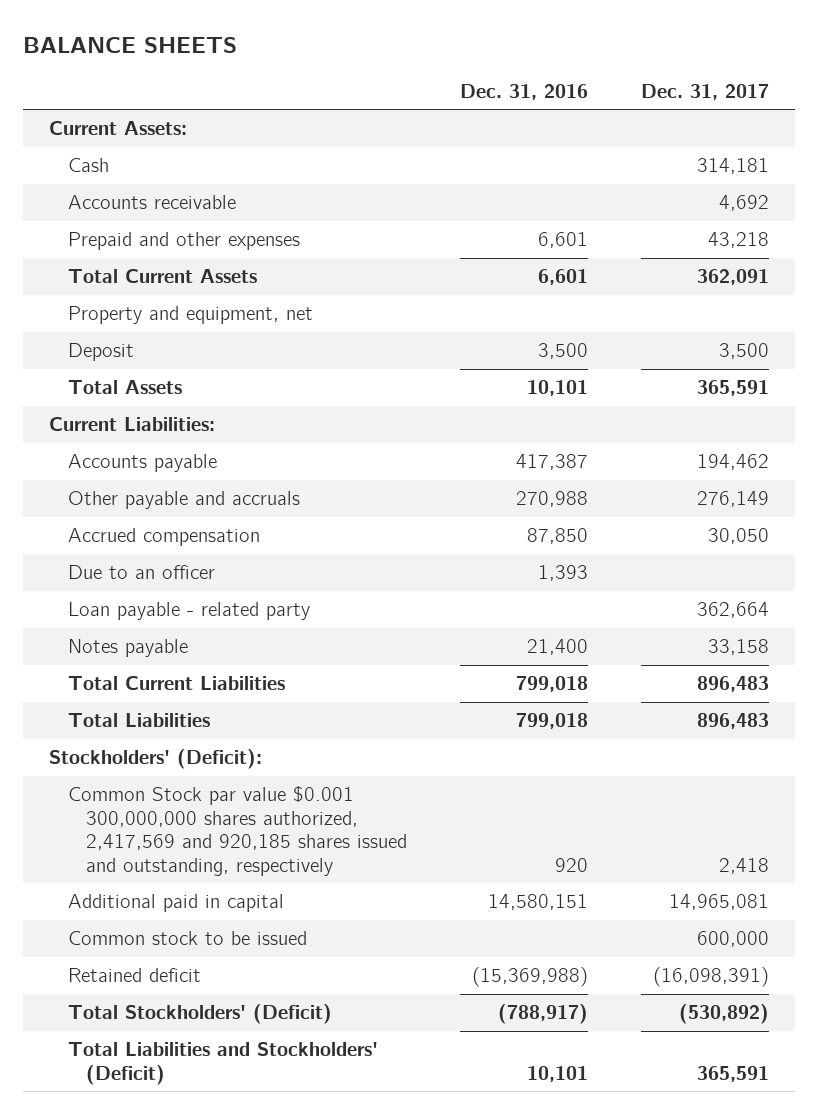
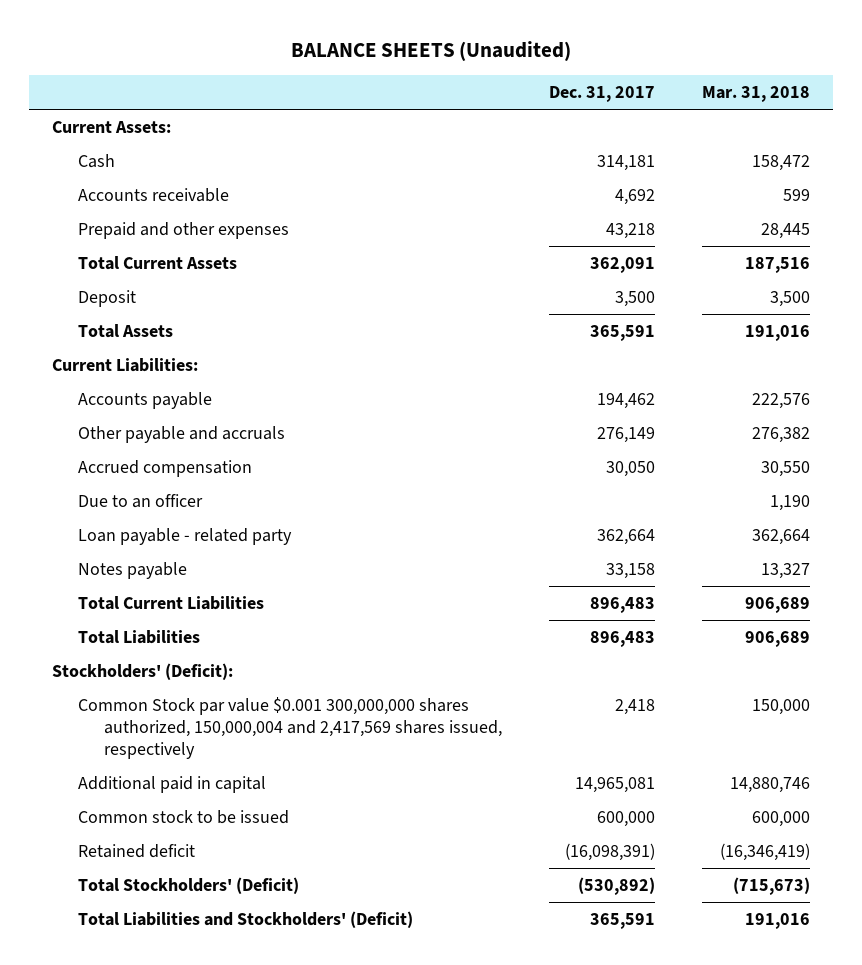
- BALANCE SHEETS
+ BALANCE SHEETS (Unaudited)
- | Dec. 31, 2016 | Dec. 31, 2017
+ | Dec. 31, 2017 | Mar. 31, 2018
- Property and equipment, net
- Common Stock par value $0.001 300,000,000 shares authorized, 2,417,569 and 920,185 shares issued and outstanding, respectively | 920 | 2,418
+ Common Stock par value $0.001 300,000,000 shares authorized, 150,000,004 and 2,417,569 shares issued, respectively | 2,418 | 150,000

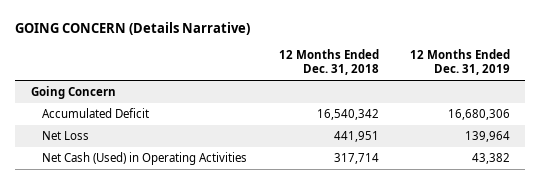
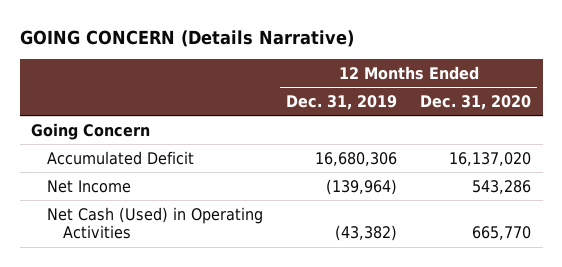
- | 12 Months Ended Dec. 31, 2018 | 12 Months Ended Dec. 31, 2019
+ | 12 Months Ended Dec. 31, 2019 | 12 Months Ended Dec. 31, 2020
- Net Loss | 441,951 | 139,964
- Net Cash (Used) in Operating Activities | 317,714 | 43,382
+ Net Income | (139,964) | 543,286
+ Net Cash (Used) in Operating Activities | (43,382) | 665,770

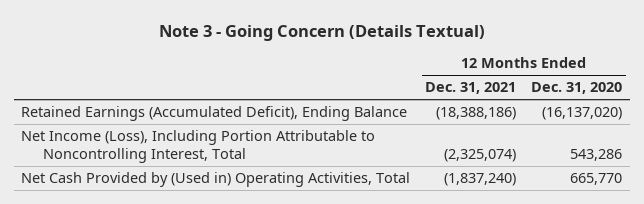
- GOING CONCERN (Details Narrative)
+ Note 3 - Going Concern (Details Textual)
- | 12 Months Ended Dec. 31, 2019 | 12 Months Ended Dec. 31, 2020
+ | 12 Months Ended Dec. 31, 2021 | 12 Months Ended Dec. 31, 2020
- Going Concern
- Accumulated Deficit | 16,680,306 | 16,137,020
- Net Income | (139,964) | 543,286
- Net Cash (Used) in Operating Activities | (43,382) | 665,770
+ Retained Earnings (Accumulated Deficit), Ending Balance | (18,388,186) | (16,137,020)
+ Net Income (Loss), Including Portion Attributable to Noncontrolling Interest, Total | (2,325,074) | 543,286
+ Net Cash Provided by (Used in) Operating Activities, Total | (1,837,240) | 665,770

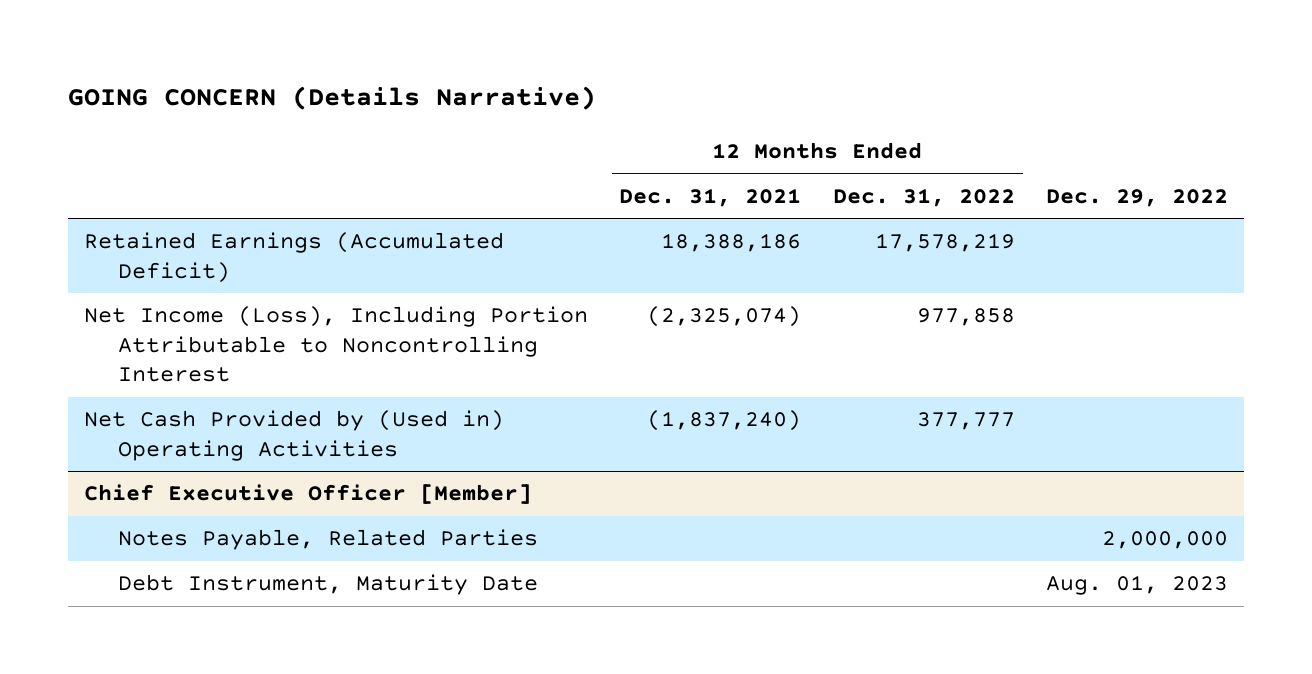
- Note 3 - Going Concern (Details Textual)
+ GOING CONCERN (Details Narrative)
- | 12 Months Ended Dec. 31, 2021 | 12 Months Ended Dec. 31, 2020
+ | 12 Months Ended Dec. 31, 2021 | 12 Months Ended Dec. 31, 2022 | Dec. 29, 2022
- Retained Earnings (Accumulated Deficit), Ending Balance | (18,388,186) | (16,137,020)
- Net Income (Loss), Including Portion Attributable to Noncontrolling Interest, Total | (2,325,074) | 543,286
- Net Cash Provided by (Used in) Operating Activities, Total | (1,837,240) | 665,770
+ Retained Earnings (Accumulated Deficit) | 18,388,186 | 17,578,219 |
+ Net Income (Loss), Including Portion Attributable to Noncontrolling Interest | (2,325,074) | 977,858 |
+ Net Cash Provided by (Used in) Operating Activities | (1,837,240) | 377,777 |
+ Chief Executive Officer [Member]
+ Notes Payable, Related Parties | | | 2,000,000
+ Debt Instrument, Maturity Date | | | Aug. 01, 2023

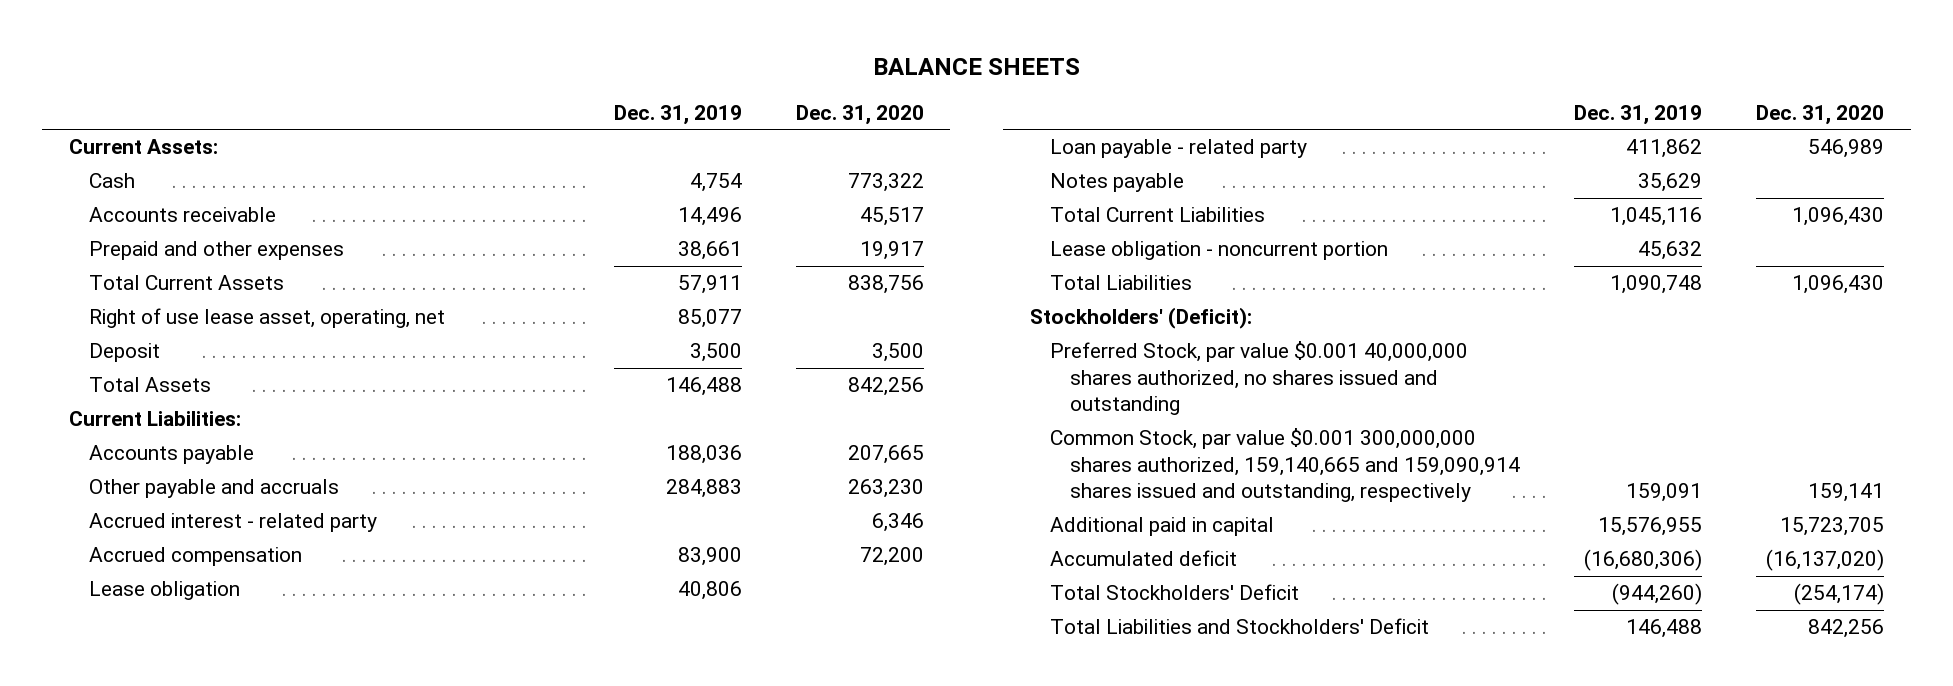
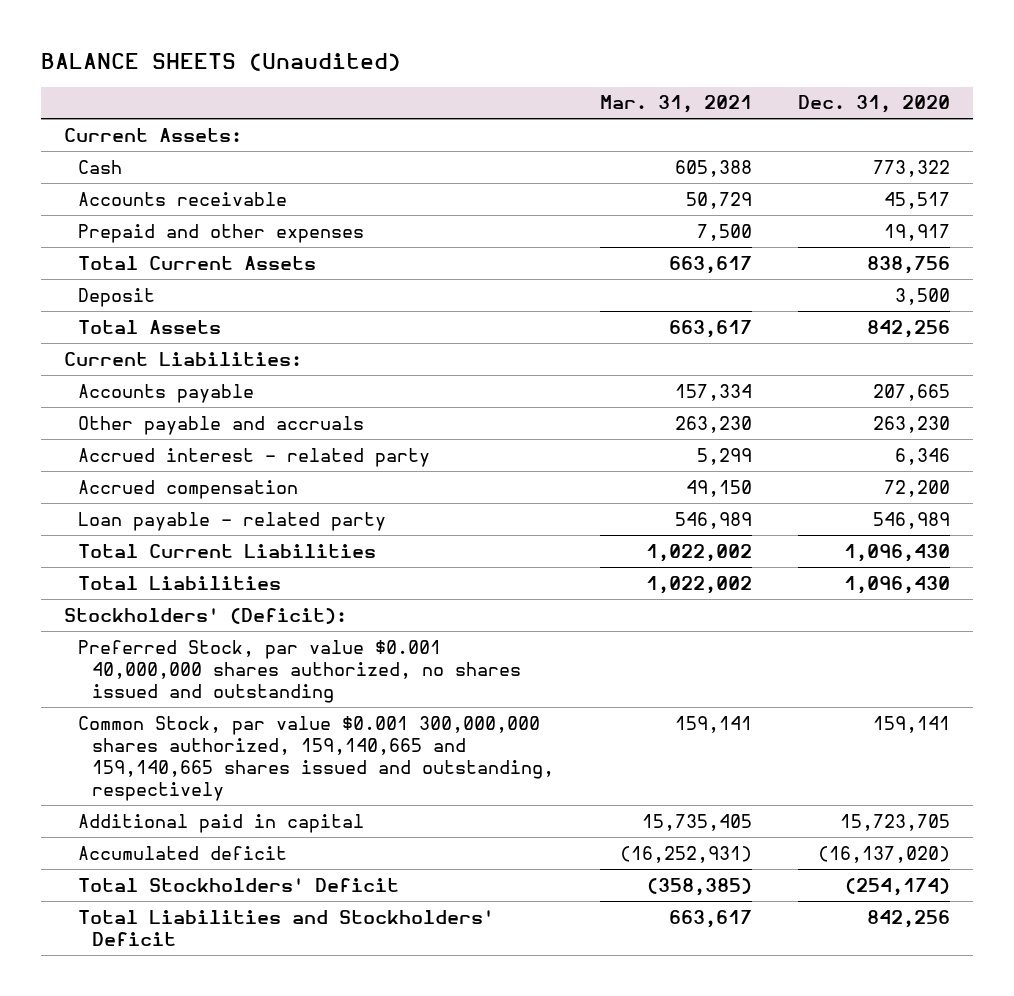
- BALANCE SHEETS
+ BALANCE SHEETS (Unaudited)
- | Dec. 31, 2019 | Dec. 31, 2020
+ | Mar. 31, 2021 | Dec. 31, 2020
- Right of use lease asset, operating, net | 85,077 |
- Lease obligation | 40,806 |
- Notes payable | 35,629 |
- Lease obligation - noncurrent portion | 45,632 |
- Common Stock, par value $0.001 300,000,000 shares authorized, 159,140,665 and 159,090,914 shares issued and outstanding, respectively | 159,091 | 159,141
+ Common Stock, par value $0.001 300,000,000 shares authorized, 159,140,665 and 159,140,665 shares issued and outstanding, respectively | 159,141 | 159,141

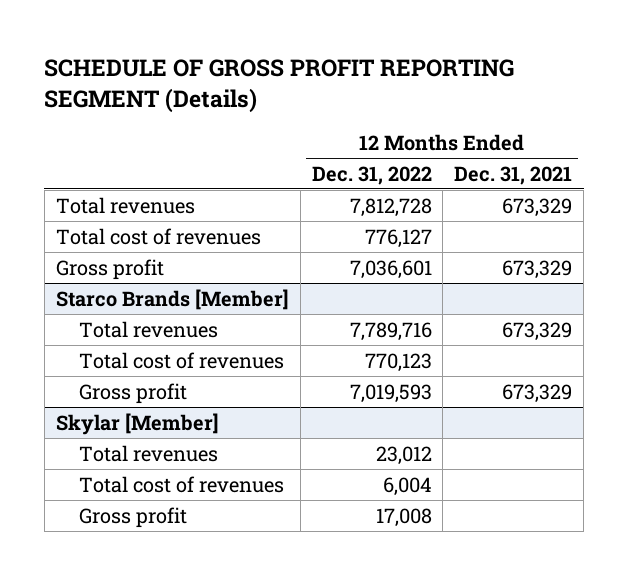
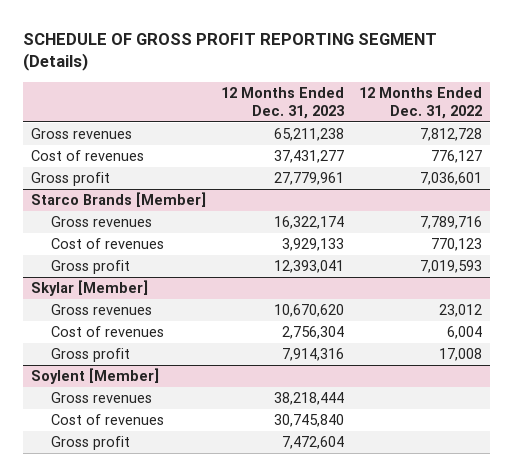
- | 12 Months Ended Dec. 31, 2022 | 12 Months Ended Dec. 31, 2021
+ | 12 Months Ended Dec. 31, 2023 | 12 Months Ended Dec. 31, 2022
- Total revenues | 7,812,728 | 673,329
- Total cost of revenues | 776,127 |
+ Gross revenues | 65,211,238 | 7,812,728
+ Cost of revenues | 37,431,277 | 776,127
@ Starco Brands [Member]
- Total revenues | 7,789,716 | 673,329
- Total cost of revenues | 770,123 |
+ Gross revenues | 16,322,174 | 7,789,716
+ Cost of revenues | 3,929,133 | 770,123
@ Skylar [Member]
- Total revenues | 23,012 |
- Total cost of revenues | 6,004 |
+ Gross revenues | 10,670,620 | 23,012
+ Cost of revenues | 2,756,304 | 6,004
+ Soylent [Member]
+ Gross revenues | 38,218,444 |
+ Cost of revenues | 30,745,840 |
+ Gross profit | 7,472,604 |

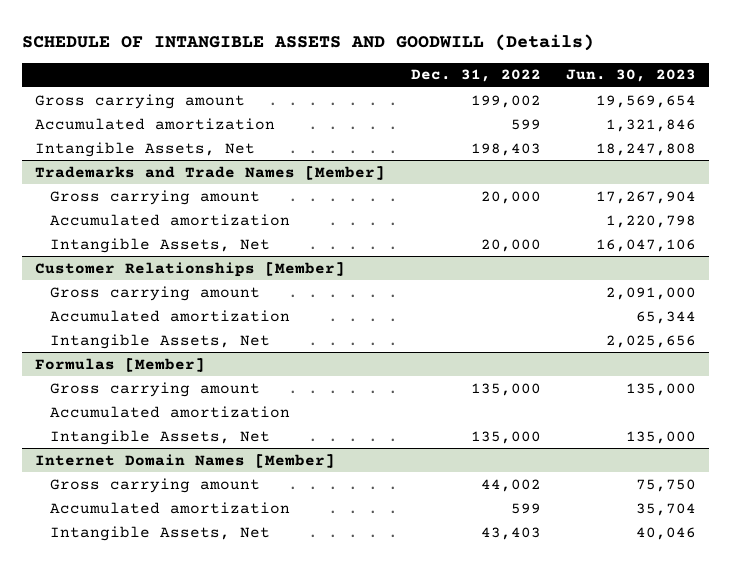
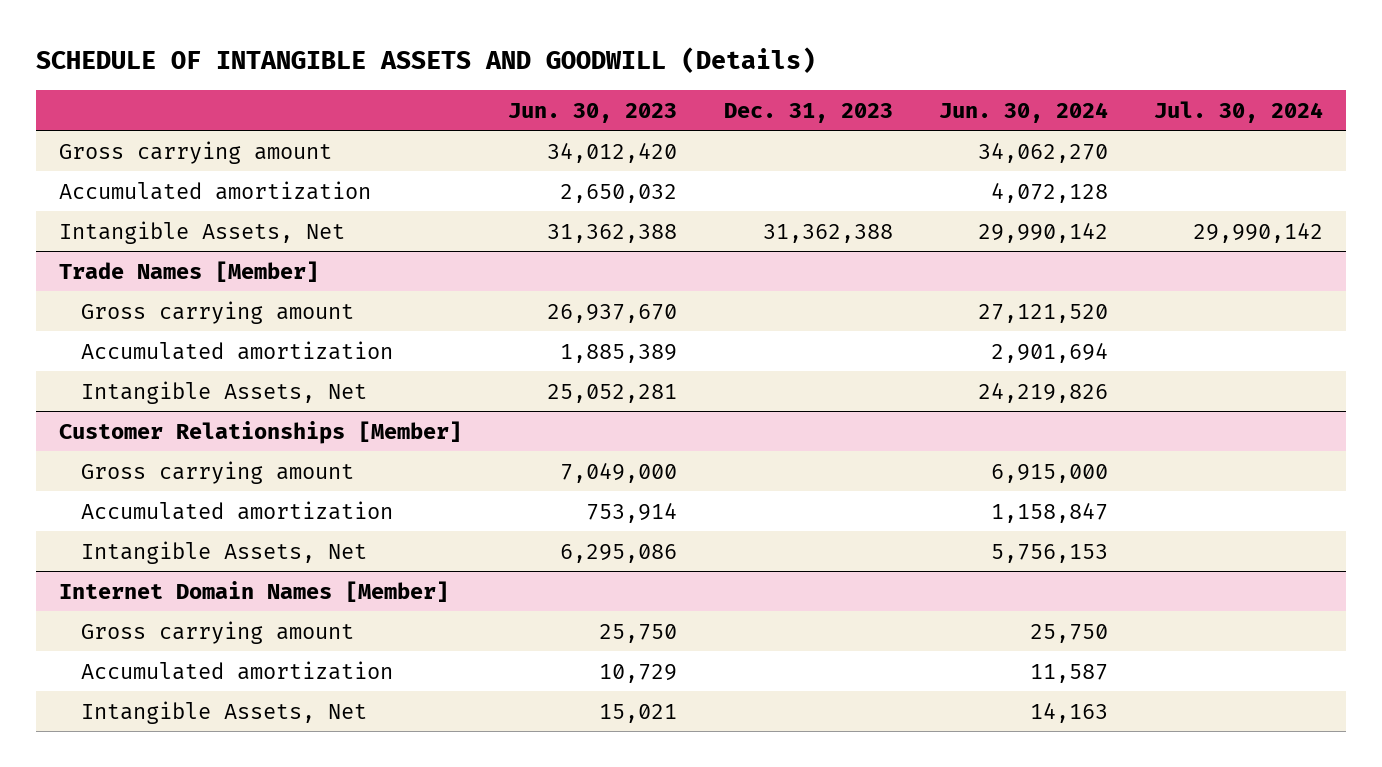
- | Dec. 31, 2022 | Jun. 30, 2023
+ | Jun. 30, 2023 | Dec. 31, 2023 | Jun. 30, 2024 | Jul. 30, 2024
- Gross carrying amount | 199,002 | 19,569,654
- Accumulated amortization | 599 | 1,321,846
- Intangible Assets, Net | 198,403 | 18,247,808
- Trademarks and Trade Names [Member]
- Gross carrying amount | 20,000 | 17,267,904
- Accumulated amortization | | 1,220,798
- Intangible Assets, Net | 20,000 | 16,047,106
+ Gross carrying amount | 34,012,420 | | 34,062,270 |
+ Accumulated amortization | 2,650,032 | | 4,072,128 |
+ Intangible Assets, Net | 31,362,388 | 31,362,388 | 29,990,142 | 29,990,142
+ Trade Names [Member]
+ Gross carrying amount | 26,937,670 | | 27,121,520 |
+ Accumulated amortization | 1,885,389 | | 2,901,694 |
+ Intangible Assets, Net | 25,052,281 | | 24,219,826 |
@ Customer Relationships [Member]
- Gross carrying amount | | 2,091,000
- Accumulated amortization | | 65,344
- Intangible Assets, Net | | 2,025,656
- Formulas [Member]
- Gross carrying amount | 135,000 | 135,000
- Accumulated amortization
- Intangible Assets, Net | 135,000 | 135,000
@ Customer Relationships [Member]
+ Gross carrying amount | 7,049,000 | | 6,915,000 |
+ Accumulated amortization | 753,914 | | 1,158,847 |
+ Intangible Assets, Net | 6,295,086 | | 5,756,153 |
@ Internet Domain Names [Member]
- Gross carrying amount | 44,002 | 75,750
- Accumulated amortization | 599 | 35,704
- Intangible Assets, Net | 43,403 | 40,046
+ Gross carrying amount | 25,750 | | 25,750 |
+ Accumulated amortization | 10,729 | | 11,587 |
+ Intangible Assets, Net | 15,021 | | 14,163 |

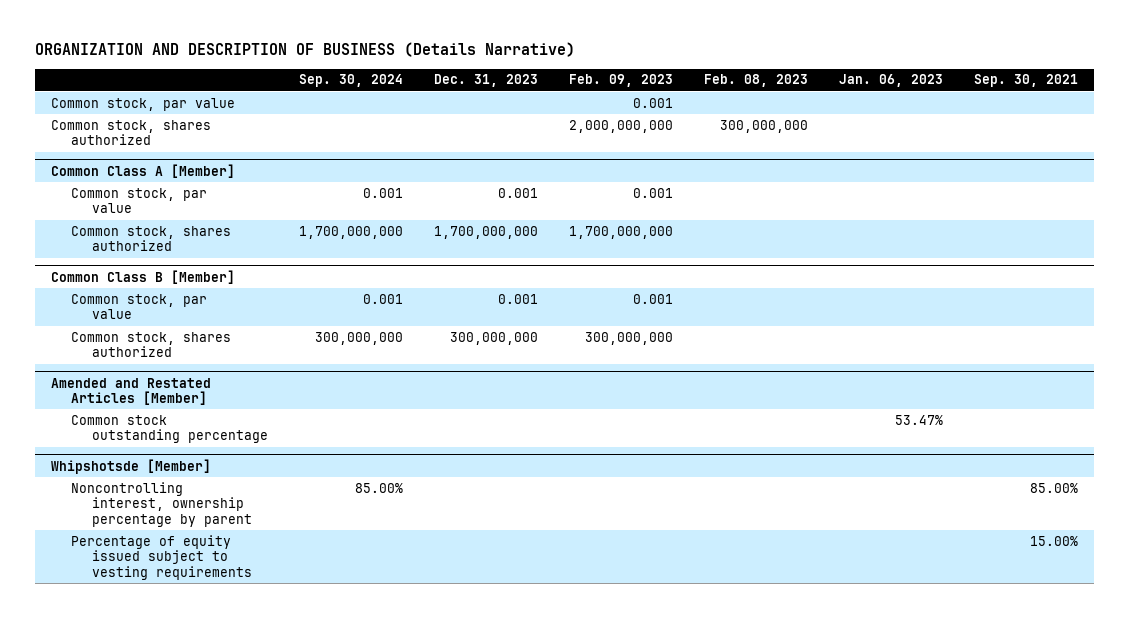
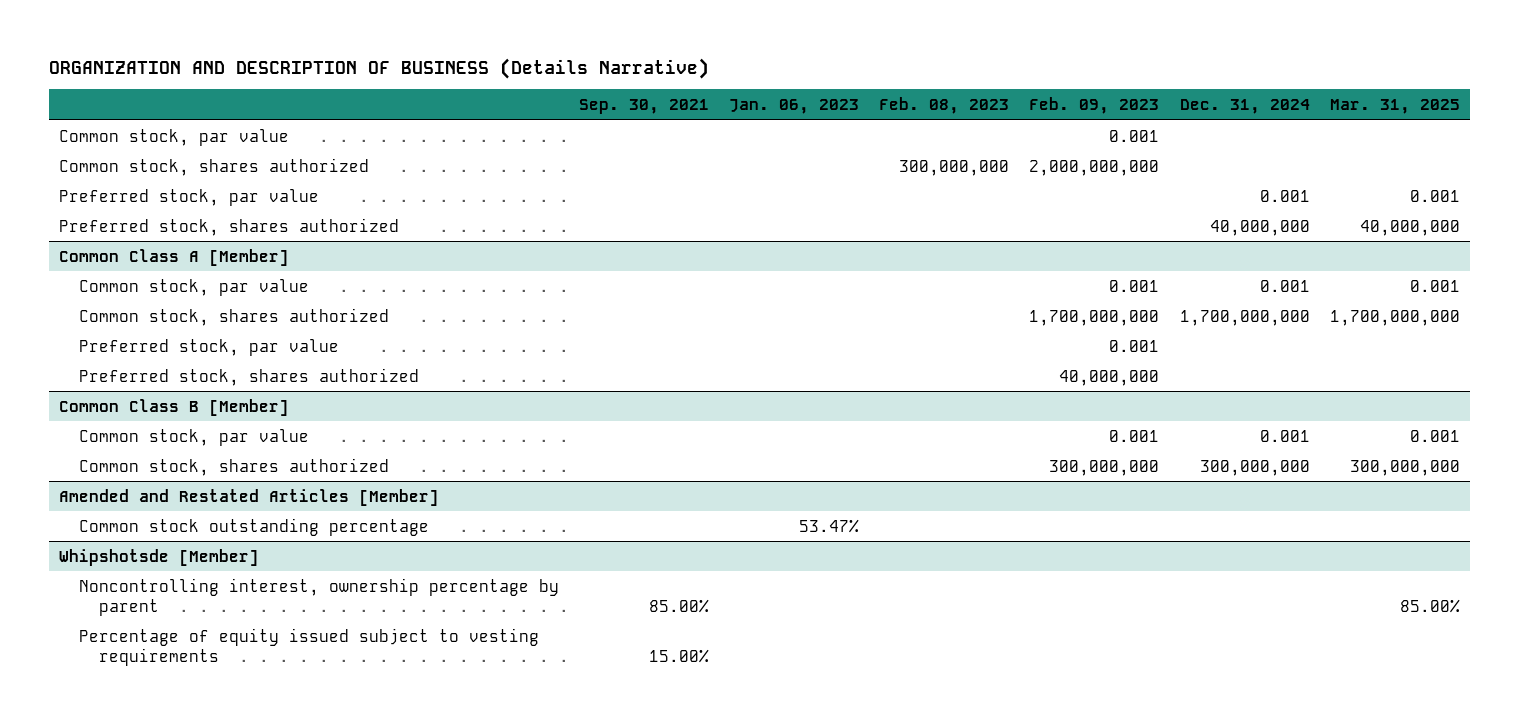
- | Sep. 30, 2024 | Dec. 31, 2023 | Feb. 09, 2023 | Feb. 08, 2023 | Jan. 06, 2023 | Sep. 30, 2021
+ | Sep. 30, 2021 | Jan. 06, 2023 | Feb. 08, 2023 | Feb. 09, 2023 | Dec. 31, 2024 | Mar. 31, 2025
+ Preferred stock, par value | | | | | 0.001 | 0.001
+ Preferred stock, shares authorized | | | | | 40,000,000 | 40,000,000
@ Common Class A [Member]
+ Preferred stock, par value | | | | 0.001 | |
+ Preferred stock, shares authorized | | | | 40,000,000 | |

